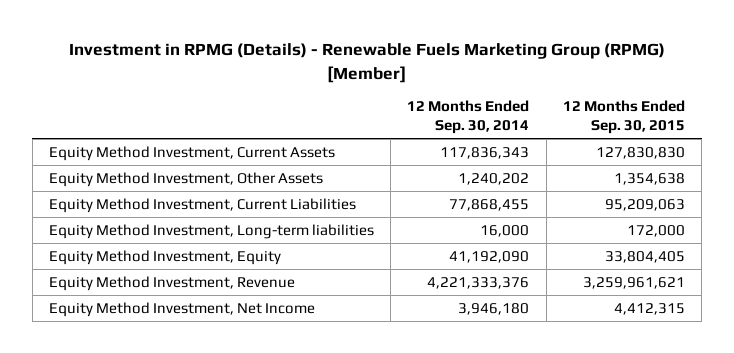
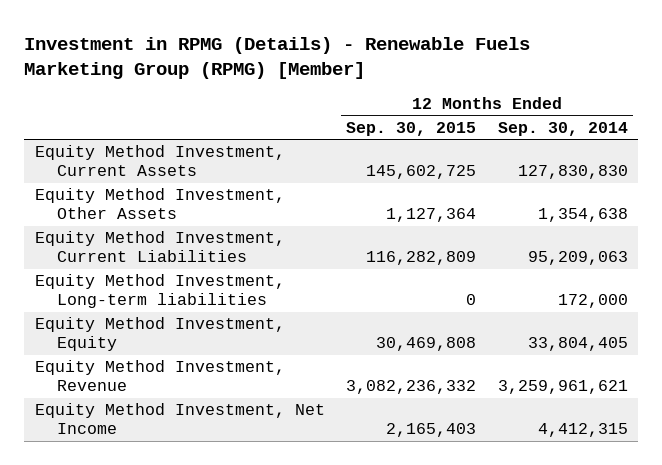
- | 12 Months Ended Sep. 30, 2014 | 12 Months Ended Sep. 30, 2015
+ | 12 Months Ended Sep. 30, 2015 | 12 Months Ended Sep. 30, 2014
- Equity Method Investment, Current Assets | 117,836,343 | 127,830,830
- Equity Method Investment, Other Assets | 1,240,202 | 1,354,638
- Equity Method Investment, Current Liabilities | 77,868,455 | 95,209,063
- Equity Method Investment, Long-term liabilities | 16,000 | 172,000
- Equity Method Investment, Equity | 41,192,090 | 33,804,405
- Equity Method Investment, Revenue | 4,221,333,376 | 3,259,961,621
- Equity Method Investment, Net Income | 3,946,180 | 4,412,315
+ Equity Method Investment, Current Assets | 145,602,725 | 127,830,830
+ Equity Method Investment, Other Assets | 1,127,364 | 1,354,638
+ Equity Method Investment, Current Liabilities | 116,282,809 | 95,209,063
+ Equity Method Investment, Long-term liabilities | 0 | 172,000
+ Equity Method Investment, Equity | 30,469,808 | 33,804,405
+ Equity Method Investment, Revenue | 3,082,236,332 | 3,259,961,621
+ Equity Method Investment, Net Income | 2,165,403 | 4,412,315

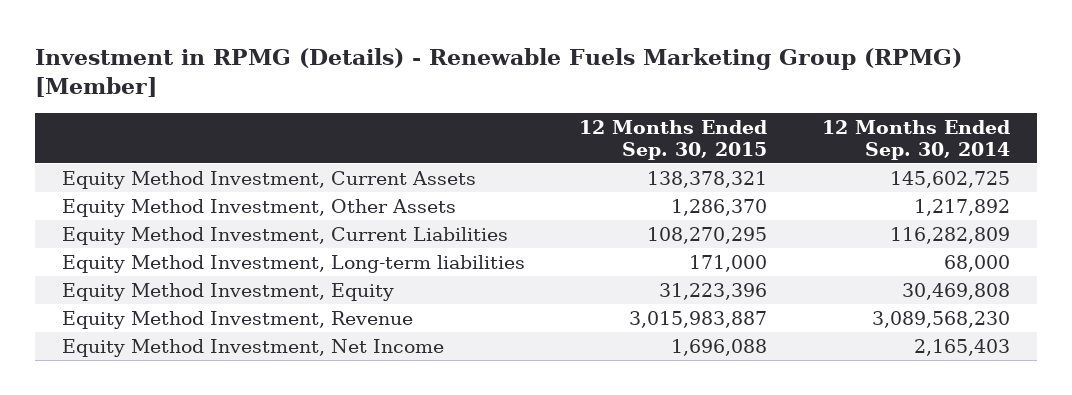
- Equity Method Investment, Current Assets | 145,602,725 | 127,830,830
- Equity Method Investment, Other Assets | 1,127,364 | 1,354,638
- Equity Method Investment, Current Liabilities | 116,282,809 | 95,209,063
- Equity Method Investment, Long-term liabilities | 0 | 172,000
- Equity Method Investment, Equity | 30,469,808 | 33,804,405
- Equity Method Investment, Revenue | 3,082,236,332 | 3,259,961,621
- Equity Method Investment, Net Income | 2,165,403 | 4,412,315
+ Equity Method Investment, Current Assets | 138,378,321 | 145,602,725
+ Equity Method Investment, Other Assets | 1,286,370 | 1,217,892
+ Equity Method Investment, Current Liabilities | 108,270,295 | 116,282,809
+ Equity Method Investment, Long-term liabilities | 171,000 | 68,000
+ Equity Method Investment, Equity | 31,223,396 | 30,469,808
+ Equity Method Investment, Revenue | 3,015,983,887 | 3,089,568,230
+ Equity Method Investment, Net Income | 1,696,088 | 2,165,403

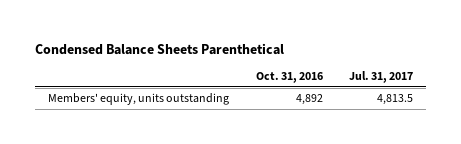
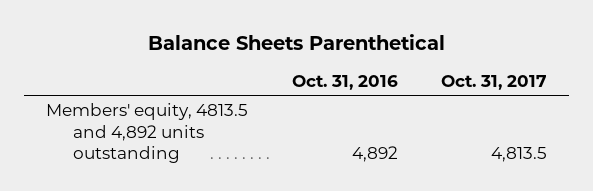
- Condensed Balance Sheets Parenthetical
+ Balance Sheets Parenthetical
- | Oct. 31, 2016 | Jul. 31, 2017
+ | Oct. 31, 2016 | Oct. 31, 2017
- Members' equity, units outstanding | 4,892 | 4,813.5
+ Members' equity, 4813.5 and 4,892 units outstanding | 4,892 | 4,813.5

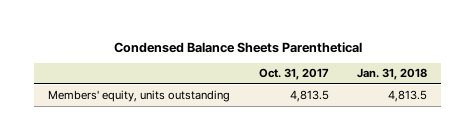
- Balance Sheets Parenthetical
+ Condensed Balance Sheets Parenthetical
- | Oct. 31, 2016 | Oct. 31, 2017
+ | Oct. 31, 2017 | Jan. 31, 2018
- Members' equity, 4813.5 and 4,892 units outstanding | 4,892 | 4,813.5
+ Members' equity, units outstanding | 4,813.5 | 4,813.5

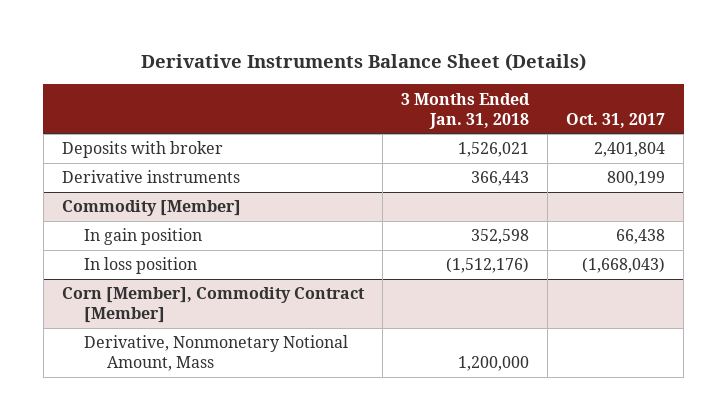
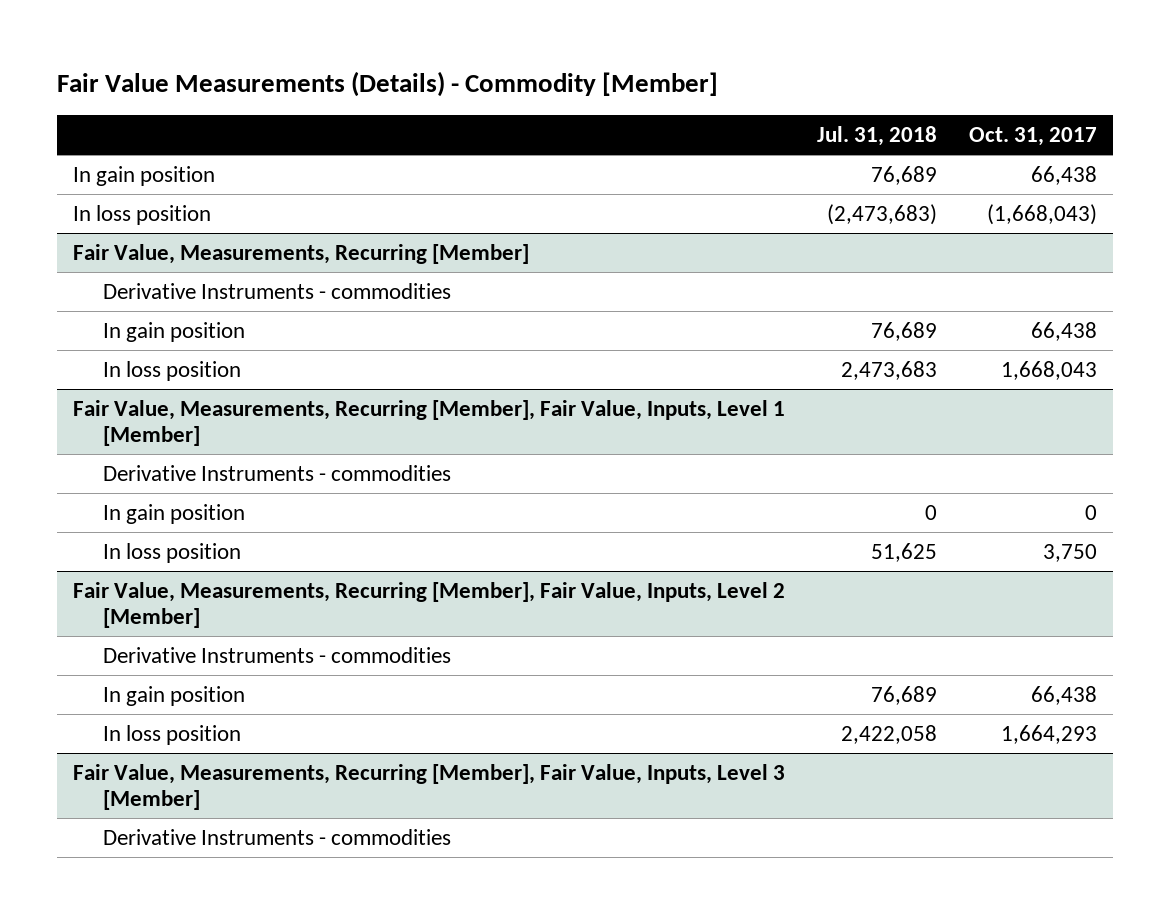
- Derivative Instruments Balance Sheet (Details)
+ Fair Value Measurements (Details) - Commodity [Member]
- | 3 Months Ended Jan. 31, 2018 | Oct. 31, 2017
+ | Jul. 31, 2018 | Oct. 31, 2017
- Deposits with broker | 1,526,021 | 2,401,804
- Derivative instruments | 366,443 | 800,199
- Commodity [Member]
- Corn [Member], Commodity Contract [Member]
- Derivative, Nonmonetary Notional Amount, Mass | 1,200,000 |
+ Fair Value, Measurements, Recurring [Member]
+ Derivative Instruments - commodities
+ In gain position | 76,689 | 66,438
+ In loss position | 2,473,683 | 1,668,043
+ Fair Value, Measurements, Recurring [Member], Fair Value, Inputs, Level 1 [Member]
+ Derivative Instruments - commodities
+ In gain position | 0 | 0
+ In loss position | 51,625 | 3,750
+ Fair Value, Measurements, Recurring [Member], Fair Value, Inputs, Level 2 [Member]
+ Derivative Instruments - commodities
+ In gain position | 76,689 | 66,438
+ In loss position | 2,422,058 | 1,664,293
+ Fair Value, Measurements, Recurring [Member], Fair Value, Inputs, Level 3 [Member]
+ Derivative Instruments - commodities

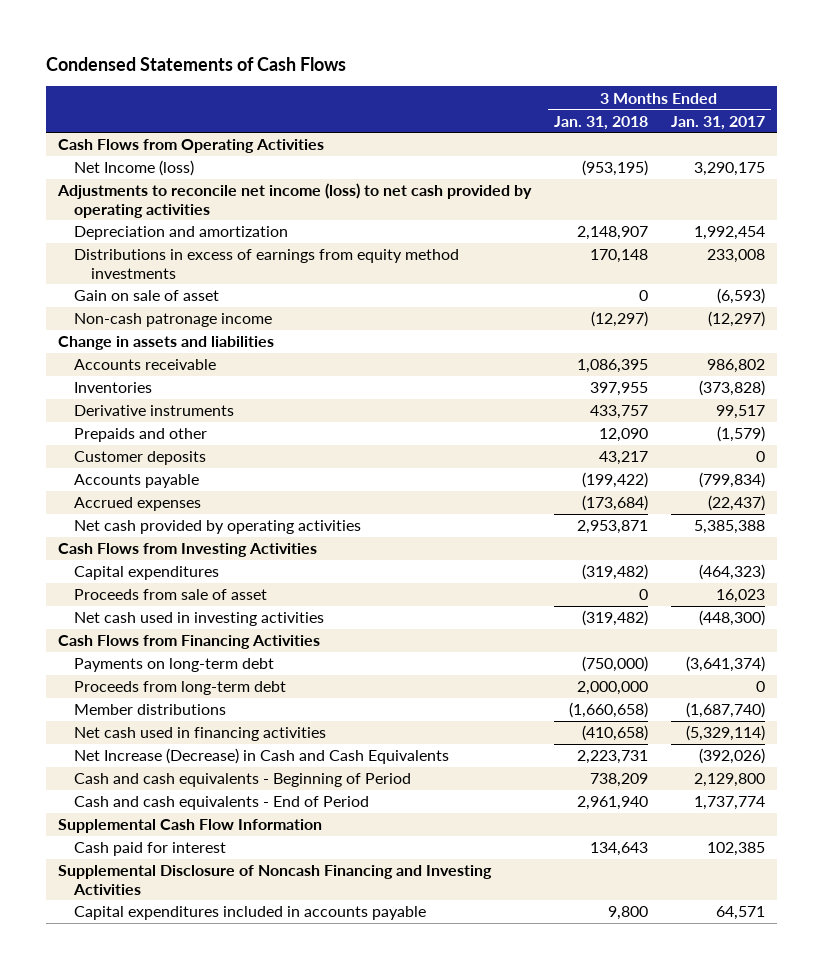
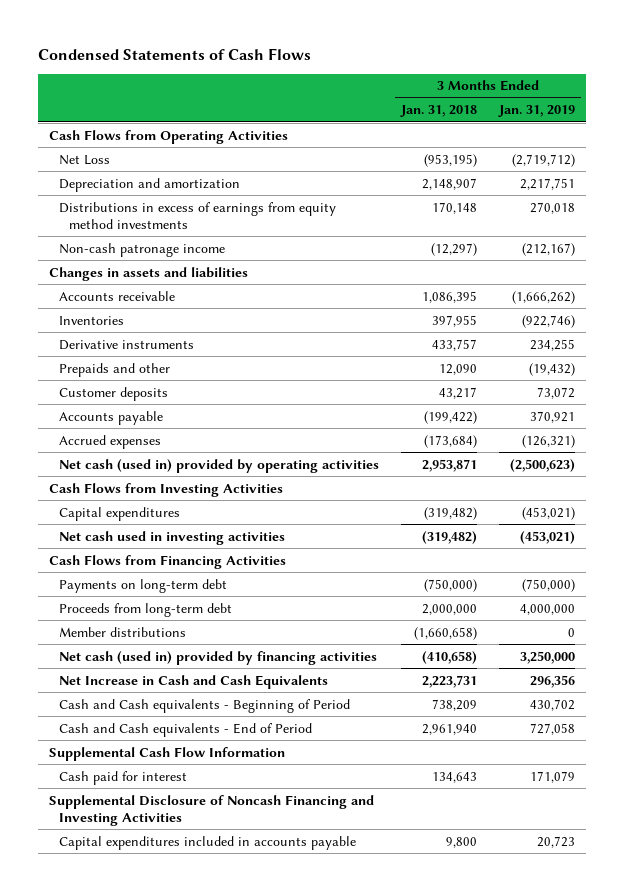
- | 3 Months Ended Jan. 31, 2018 | 3 Months Ended Jan. 31, 2017
+ | 3 Months Ended Jan. 31, 2018 | 3 Months Ended Jan. 31, 2019
- Net Income (loss) | (953,195) | 3,290,175
- Adjustments to reconcile net income (loss) to net cash provided by operating activities
+ Net Loss | (953,195) | (2,719,712)
- Gain on sale of asset | 0 | (6,593)
- Change in assets and liabilities
+ Changes in assets and liabilities
- Net cash provided by operating activities | 2,953,871 | 5,385,388
+ Net cash (used in) provided by operating activities | 2,953,871 | (2,500,623)
- Proceeds from sale of asset | 0 | 16,023
- Net cash used in financing activities | (410,658) | (5,329,114)
- Net Increase (Decrease) in Cash and Cash Equivalents | 2,223,731 | (392,026)
- Cash and cash equivalents - Beginning of Period | 738,209 | 2,129,800
- Cash and cash equivalents - End of Period | 2,961,940 | 1,737,774
+ Net cash (used in) provided by financing activities | (410,658) | 3,250,000
+ Net Increase in Cash and Cash Equivalents | 2,223,731 | 296,356
+ Cash and Cash equivalents - Beginning of Period | 738,209 | 430,702
+ Cash and Cash equivalents - End of Period | 2,961,940 | 727,058

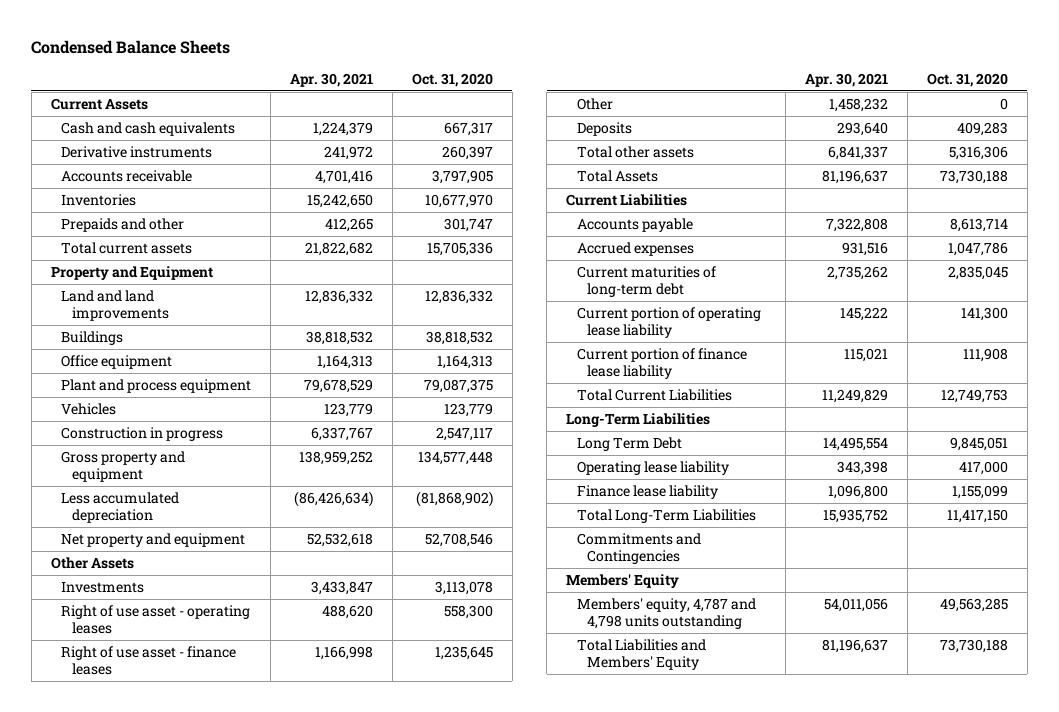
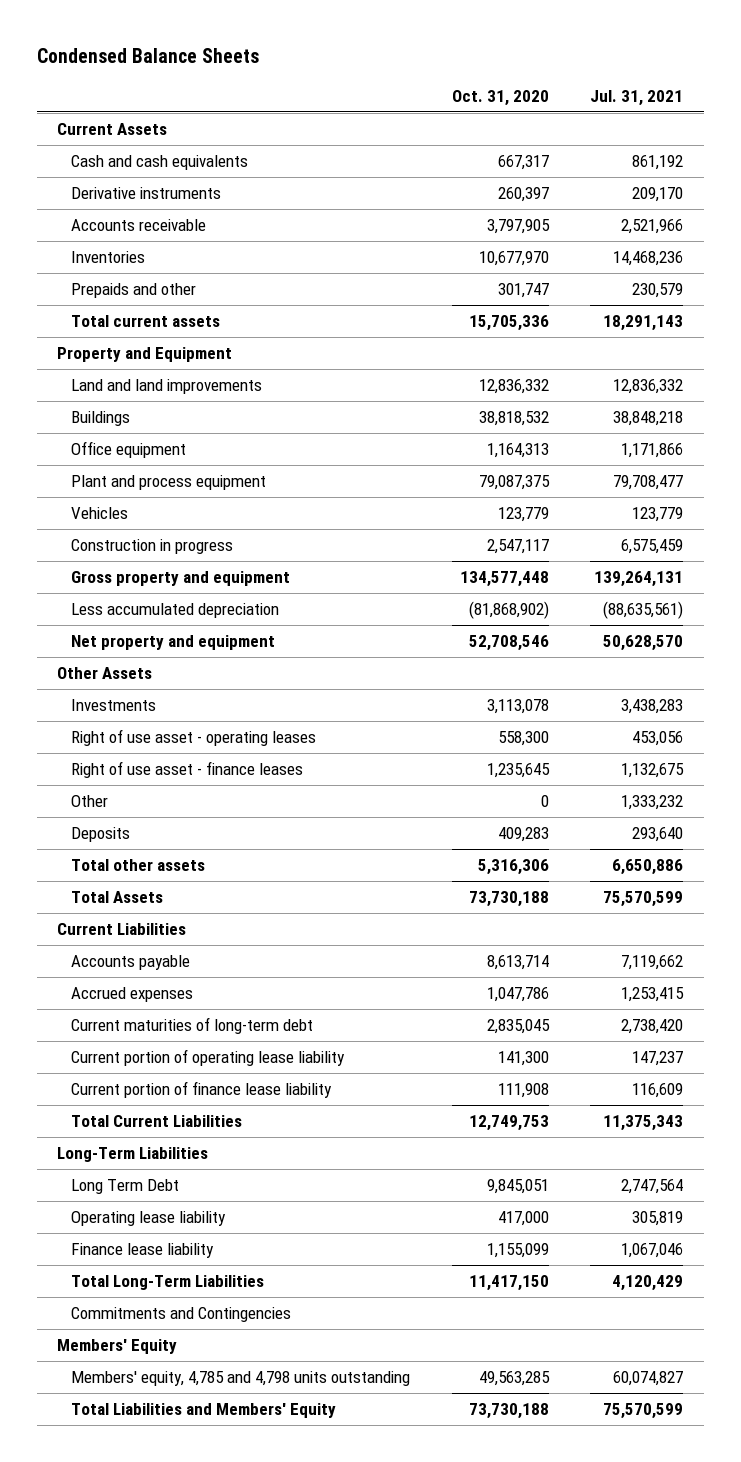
- | Apr. 30, 2021 | Oct. 31, 2020
+ | Oct. 31, 2020 | Jul. 31, 2021
- Members' equity, 4,787 and 4,798 units outstanding | 54,011,056 | 49,563,285
+ Members' equity, 4,785 and 4,798 units outstanding | 49,563,285 | 60,074,827

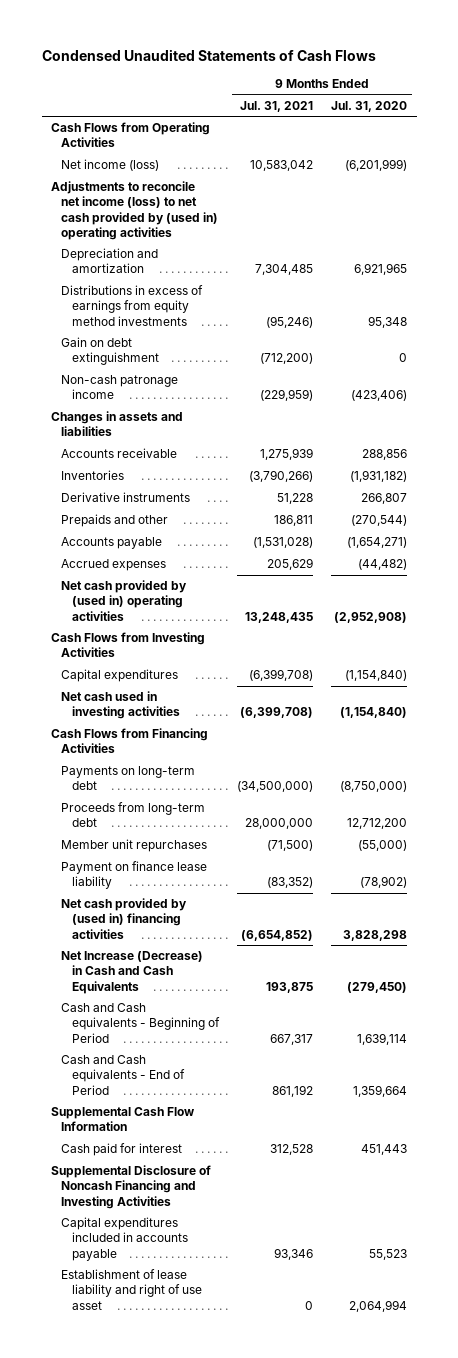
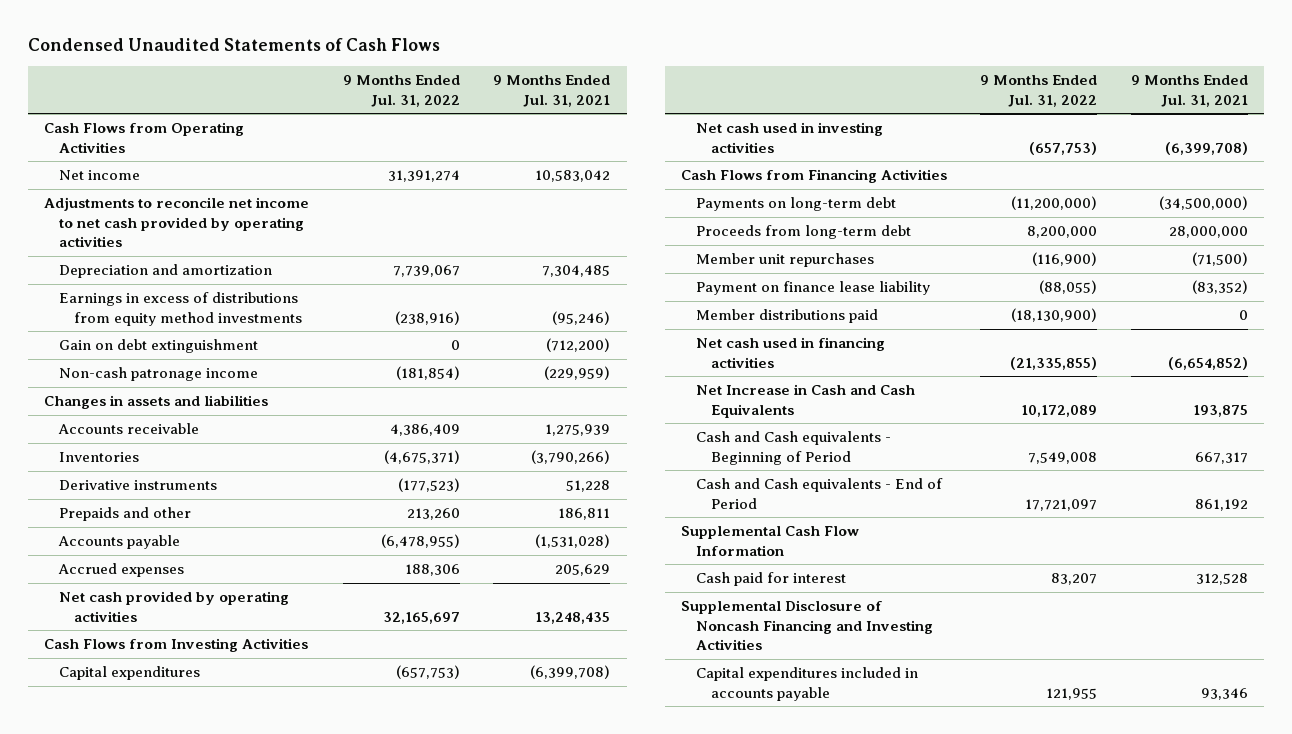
- | 9 Months Ended Jul. 31, 2021 | 9 Months Ended Jul. 31, 2020
+ | 9 Months Ended Jul. 31, 2022 | 9 Months Ended Jul. 31, 2021
- Net income (loss) | 10,583,042 | (6,201,999)
- Adjustments to reconcile net income (loss) to net cash provided by (used in) operating activities
+ Net income | 31,391,274 | 10,583,042
+ Adjustments to reconcile net income to net cash provided by operating activities
- Distributions in excess of earnings from equity method investments | (95,246) | 95,348
+ Earnings in excess of distributions from equity method investments | (238,916) | (95,246)
- Net cash provided by (used in) operating activities | 13,248,435 | (2,952,908)
+ Net cash provided by operating activities | 32,165,697 | 13,248,435
- Net cash provided by (used in) financing activities | (6,654,852) | 3,828,298
- Net Increase (Decrease) in Cash and Cash Equivalents | 193,875 | (279,450)
+ Member distributions paid | (18,130,900) | 0
+ Net cash used in financing activities | (21,335,855) | (6,654,852)
+ Net Increase in Cash and Cash Equivalents | 10,172,089 | 193,875
- Establishment of lease liability and right of use asset | 0 | 2,064,994

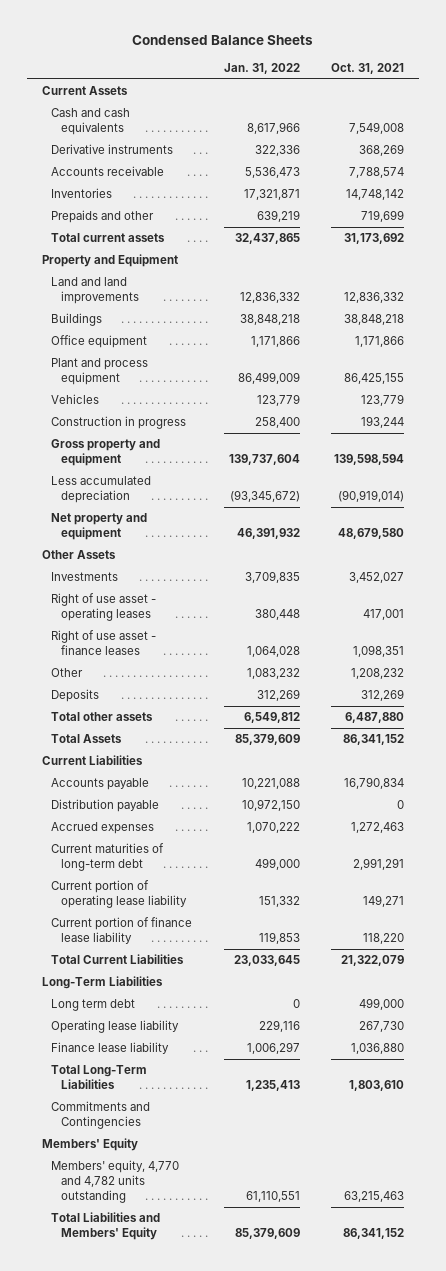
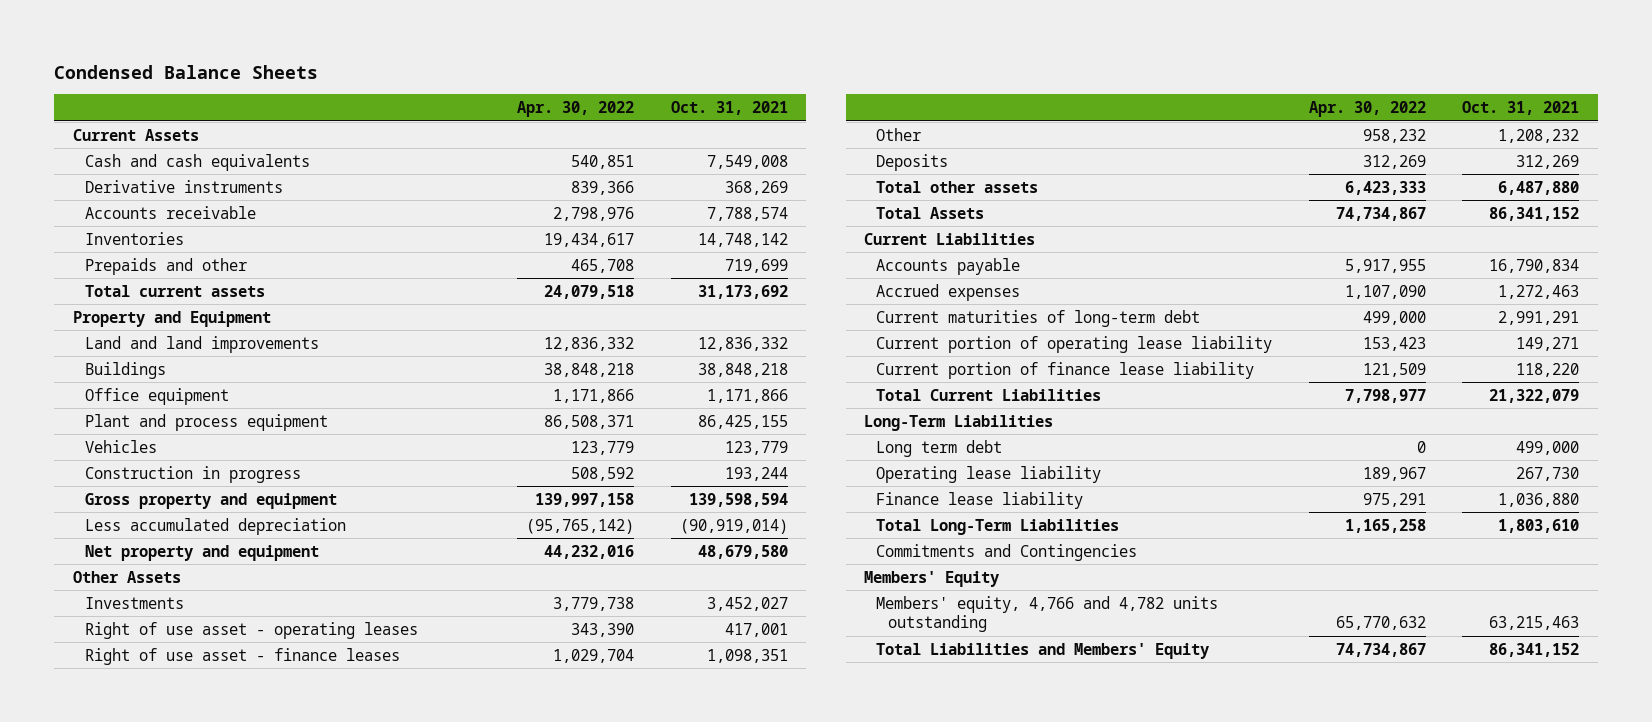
- | Jan. 31, 2022 | Oct. 31, 2021
+ | Apr. 30, 2022 | Oct. 31, 2021
- Distribution payable | 10,972,150 | 0
- Members' equity, 4,770 and 4,782 units outstanding | 61,110,551 | 63,215,463
+ Members' equity, 4,766 and 4,782 units outstanding | 65,770,632 | 63,215,463

